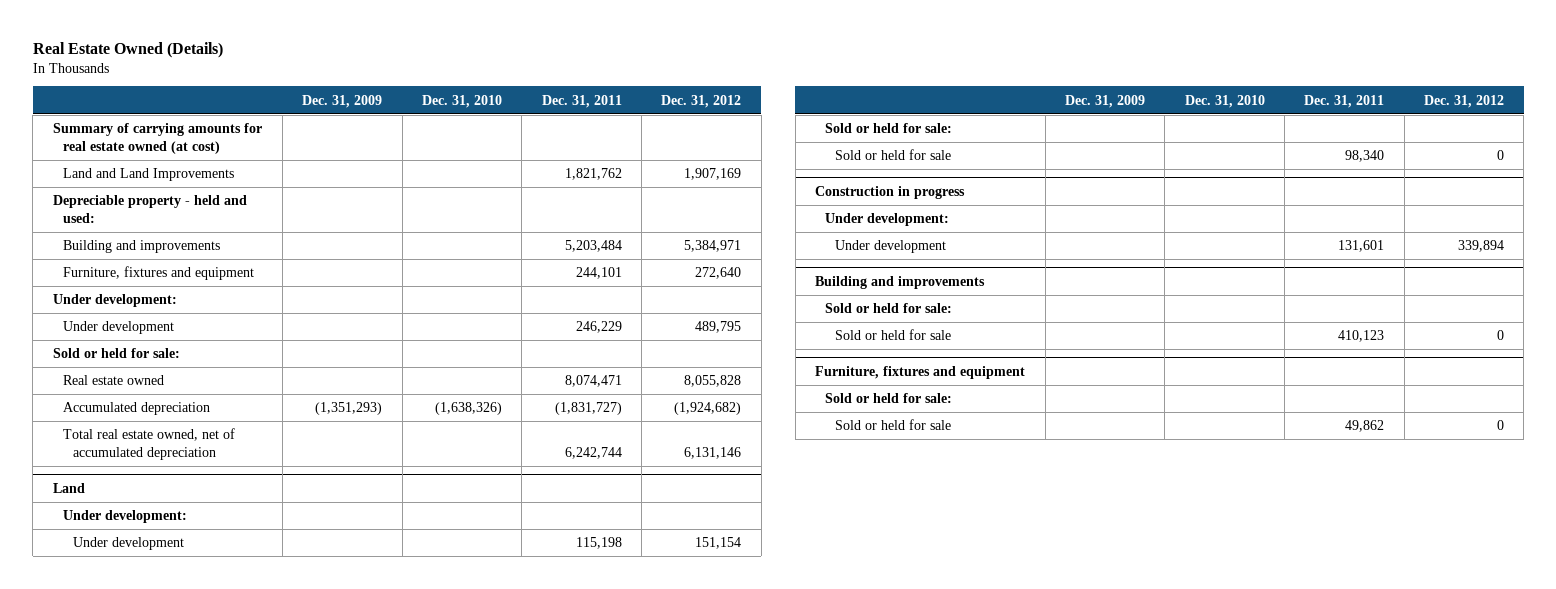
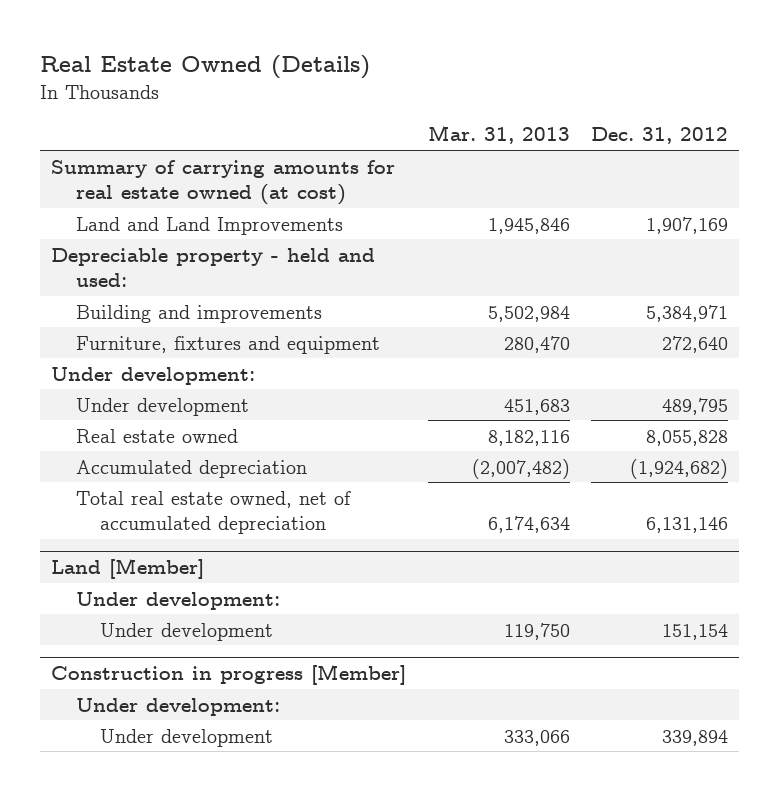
- | Dec. 31, 2009 | Dec. 31, 2010 | Dec. 31, 2011 | Dec. 31, 2012
+ | Mar. 31, 2013 | Dec. 31, 2012
- Sold or held for sale:
- Land
+ Land [Member]
- Sold or held for sale:
- Sold or held for sale | | | 98,340 | 0
- Construction in progress
+ Construction in progress [Member]
- Building and improvements
- Sold or held for sale:
- Sold or held for sale | | | 410,123 | 0
- Furniture, fixtures and equipment
- Sold or held for sale:
- Sold or held for sale | | | 49,862 | 0

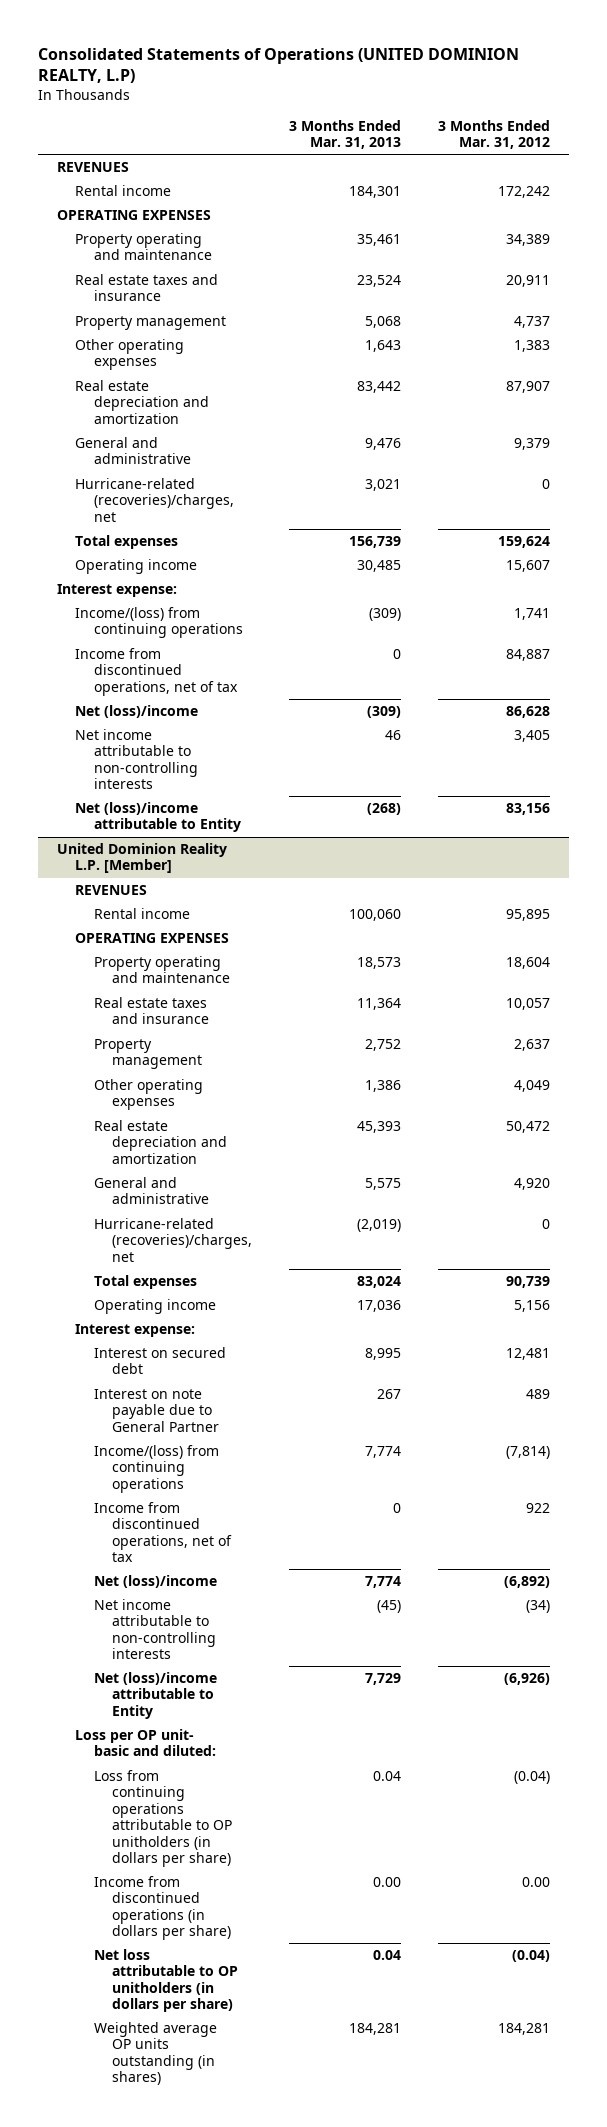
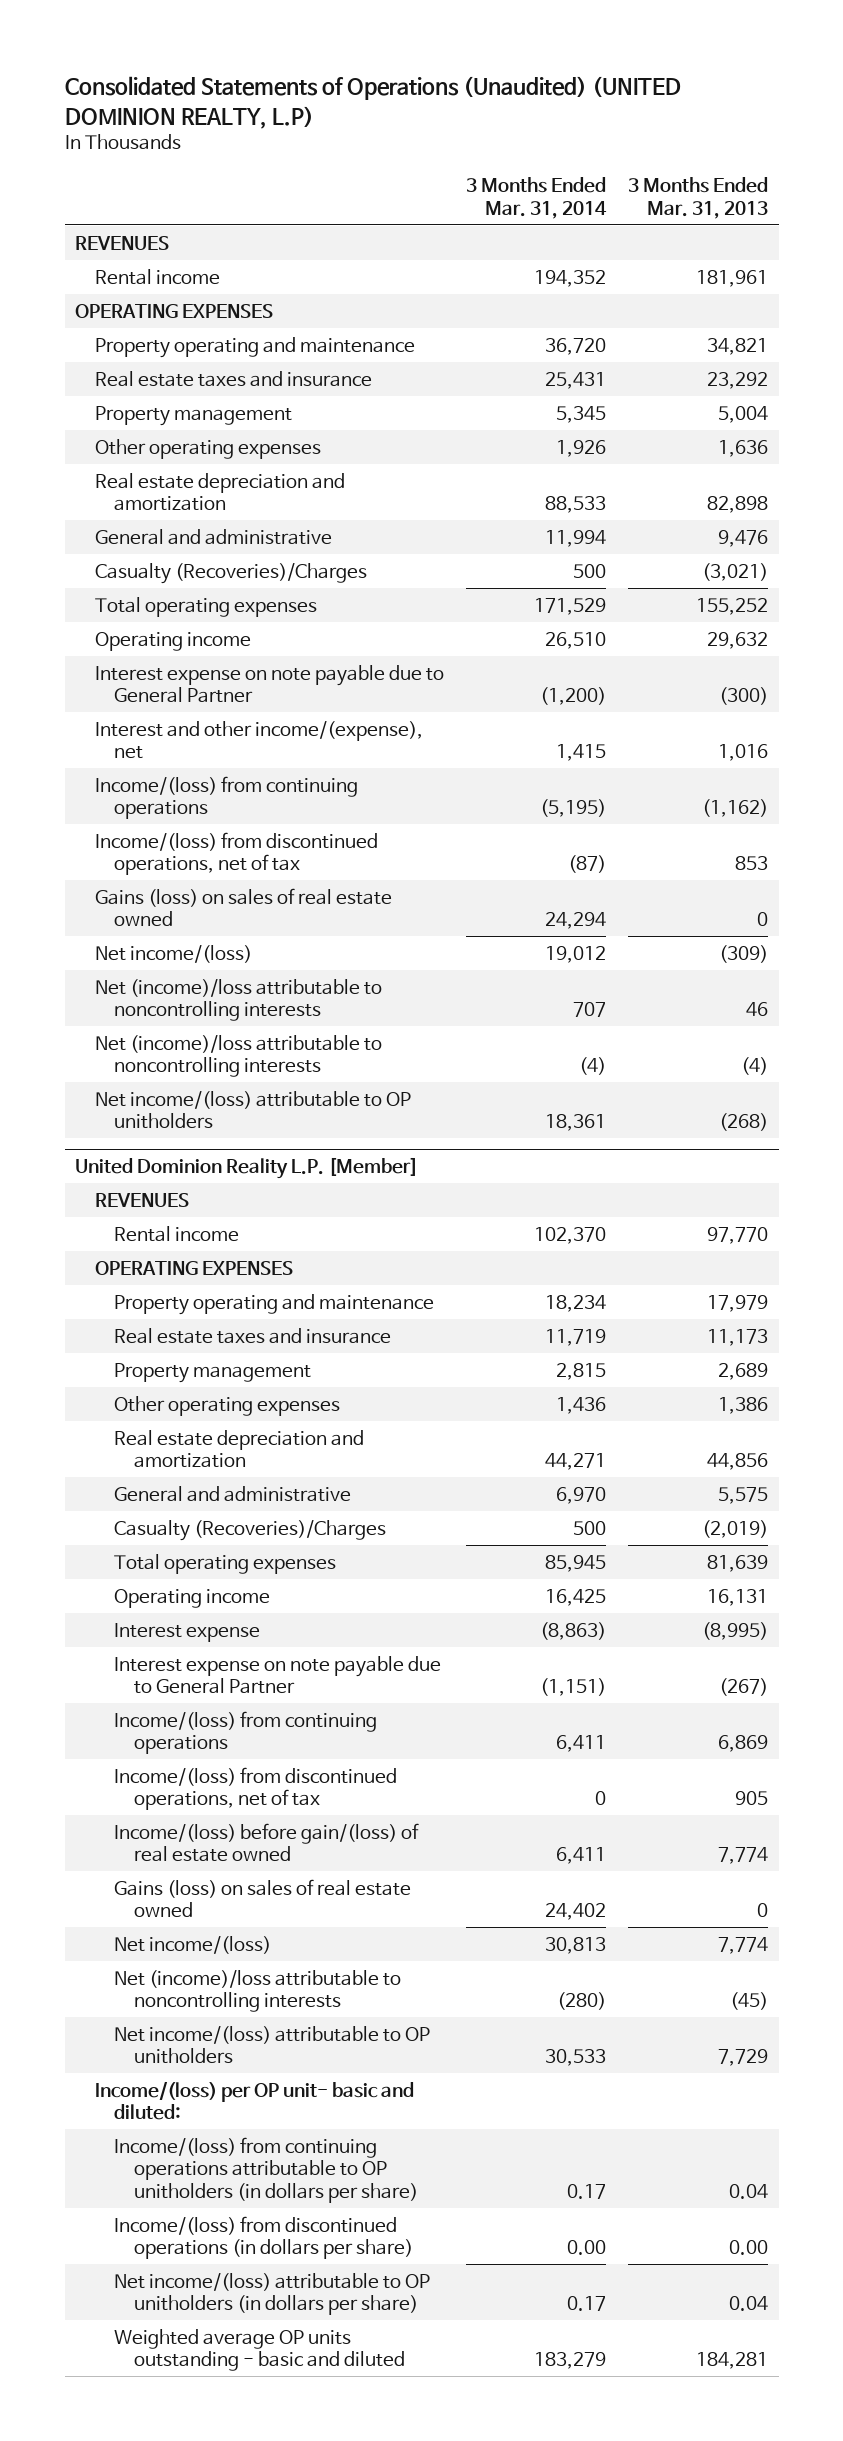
- Consolidated Statements of Operations (UNITED DOMINION REALTY, L.P)
+ Consolidated Statements of Operations (Unaudited) (UNITED DOMINION REALTY, L.P)
- | 3 Months Ended Mar. 31, 2013 | 3 Months Ended Mar. 31, 2012
+ | 3 Months Ended Mar. 31, 2014 | 3 Months Ended Mar. 31, 2013
- Rental income | 184,301 | 172,242
+ Rental income | 194,352 | 181,961
- Property operating and maintenance | 35,461 | 34,389
- Real estate taxes and insurance | 23,524 | 20,911
- Property management | 5,068 | 4,737
- Other operating expenses | 1,643 | 1,383
- Real estate depreciation and amortization | 83,442 | 87,907
+ Property operating and maintenance | 36,720 | 34,821
+ Real estate taxes and insurance | 25,431 | 23,292
+ Property management | 5,345 | 5,004
+ Other operating expenses | 1,926 | 1,636
+ Real estate depreciation and amortization | 88,533 | 82,898
- Hurricane-related (recoveries)/charges, net | 3,021 | 0
- Total expenses | 156,739 | 159,624
- Operating income | 30,485 | 15,607
- Interest expense:
- Income/(loss) from continuing operations | (309) | 1,741
- Income from discontinued operations, net of tax | 0 | 84,887
- Net (loss)/income | (309) | 86,628
- Net income attributable to non-controlling interests | 46 | 3,405
- Net (loss)/income attributable to Entity | (268) | 83,156
+ Casualty (Recoveries)/Charges | 500 | (3,021)
+ Total operating expenses | 171,529 | 155,252
+ Operating income | 26,510 | 29,632
+ Interest expense on note payable due to General Partner | (1,200) | (300)
+ Interest and other income/(expense), net | 1,415 | 1,016
+ Income/(loss) from continuing operations | (5,195) | (1,162)
+ Income/(loss) from discontinued operations, net of tax | (87) | 853
+ Gains (loss) on sales of real estate owned | 24,294 | 0
+ Net income/(loss) | 19,012 | (309)
+ Net (income)/loss attributable to noncontrolling interests | 707 | 46
+ Net (income)/loss attributable to noncontrolling interests | (4) | (4)
+ Net income/(loss) attributable to OP unitholders | 18,361 | (268)
@ United Dominion Reality L.P. [Member]
- Rental income | 100,060 | 95,895
+ Rental income | 102,370 | 97,770
- Property operating and maintenance | 18,573 | 18,604
- Real estate taxes and insurance | 11,364 | 10,057
- Property management | 2,752 | 2,637
+ Property operating and maintenance | 18,234 | 17,979
+ Real estate taxes and insurance | 11,719 | 11,173
+ Property management | 2,815 | 2,689
- Real estate depreciation and amortization | 45,393 | 50,472
+ Real estate depreciation and amortization | 44,271 | 44,856
- Hurricane-related (recoveries)/charges, net | (2,019) | 0
- Total expenses | 83,024 | 90,739
- Operating income | 17,036 | 5,156
- Interest expense:
- Interest on secured debt | 8,995 | 12,481
- Interest on note payable due to General Partner | 267 | 489
- Income/(loss) from continuing operations | 7,774 | (7,814)
- Income from discontinued operations, net of tax | 0 | 922
- Net (loss)/income | 7,774 | (6,892)
- Net income attributable to non-controlling interests | (45) | (34)
- Net (loss)/income attributable to Entity | 7,729 | (6,926)
- Loss per OP unit- basic and diluted:
- Loss from continuing operations attributable to OP unitholders (in dollars per share) | 0.04 | (0.04)
- Income from discontinued operations (in dollars per share) | 0.00 | 0.00
- Net loss attributable to OP unitholders (in dollars per share) | 0.04 | (0.04)
- Weighted average OP units outstanding (in shares) | 184,281 | 184,281
+ Casualty (Recoveries)/Charges | 500 | (2,019)
+ Total operating expenses | 85,945 | 81,639
+ Operating income | 16,425 | 16,131
+ Interest expense | (8,863) | (8,995)
+ Interest expense on note payable due to General Partner | (1,151) | (267)
+ Income/(loss) from continuing operations | 6,411 | 6,869
+ Income/(loss) from discontinued operations, net of tax | 0 | 905
+ Income/(loss) before gain/(loss) of real estate owned | 6,411 | 7,774
+ Gains (loss) on sales of real estate owned | 24,402 | 0
+ Net income/(loss) | 30,813 | 7,774
+ Net (income)/loss attributable to noncontrolling interests | (280) | (45)
+ Net income/(loss) attributable to OP unitholders | 30,533 | 7,729
+ Income/(loss) per OP unit- basic and diluted:
+ Income/(loss) from continuing operations attributable to OP unitholders (in dollars per share) | 0.17 | 0.04
+ Income/(loss) from discontinued operations (in dollars per share) | 0.00 | 0.00
+ Net income/(loss) attributable to OP unitholders (in dollars per share) | 0.17 | 0.04
+ Weighted average OP units outstanding - basic and diluted | 183,279 | 184,281

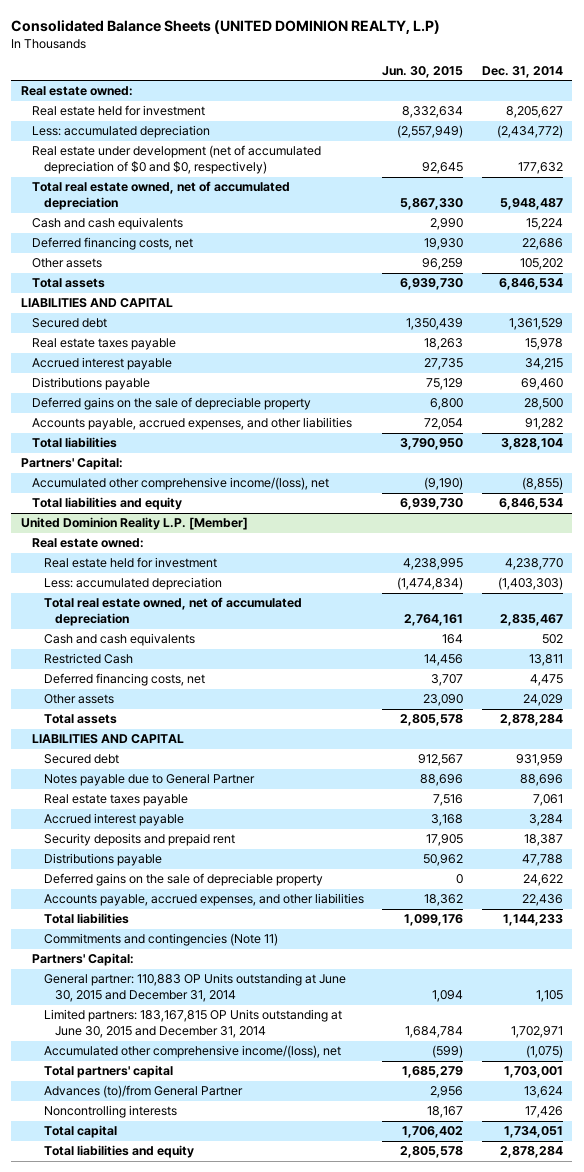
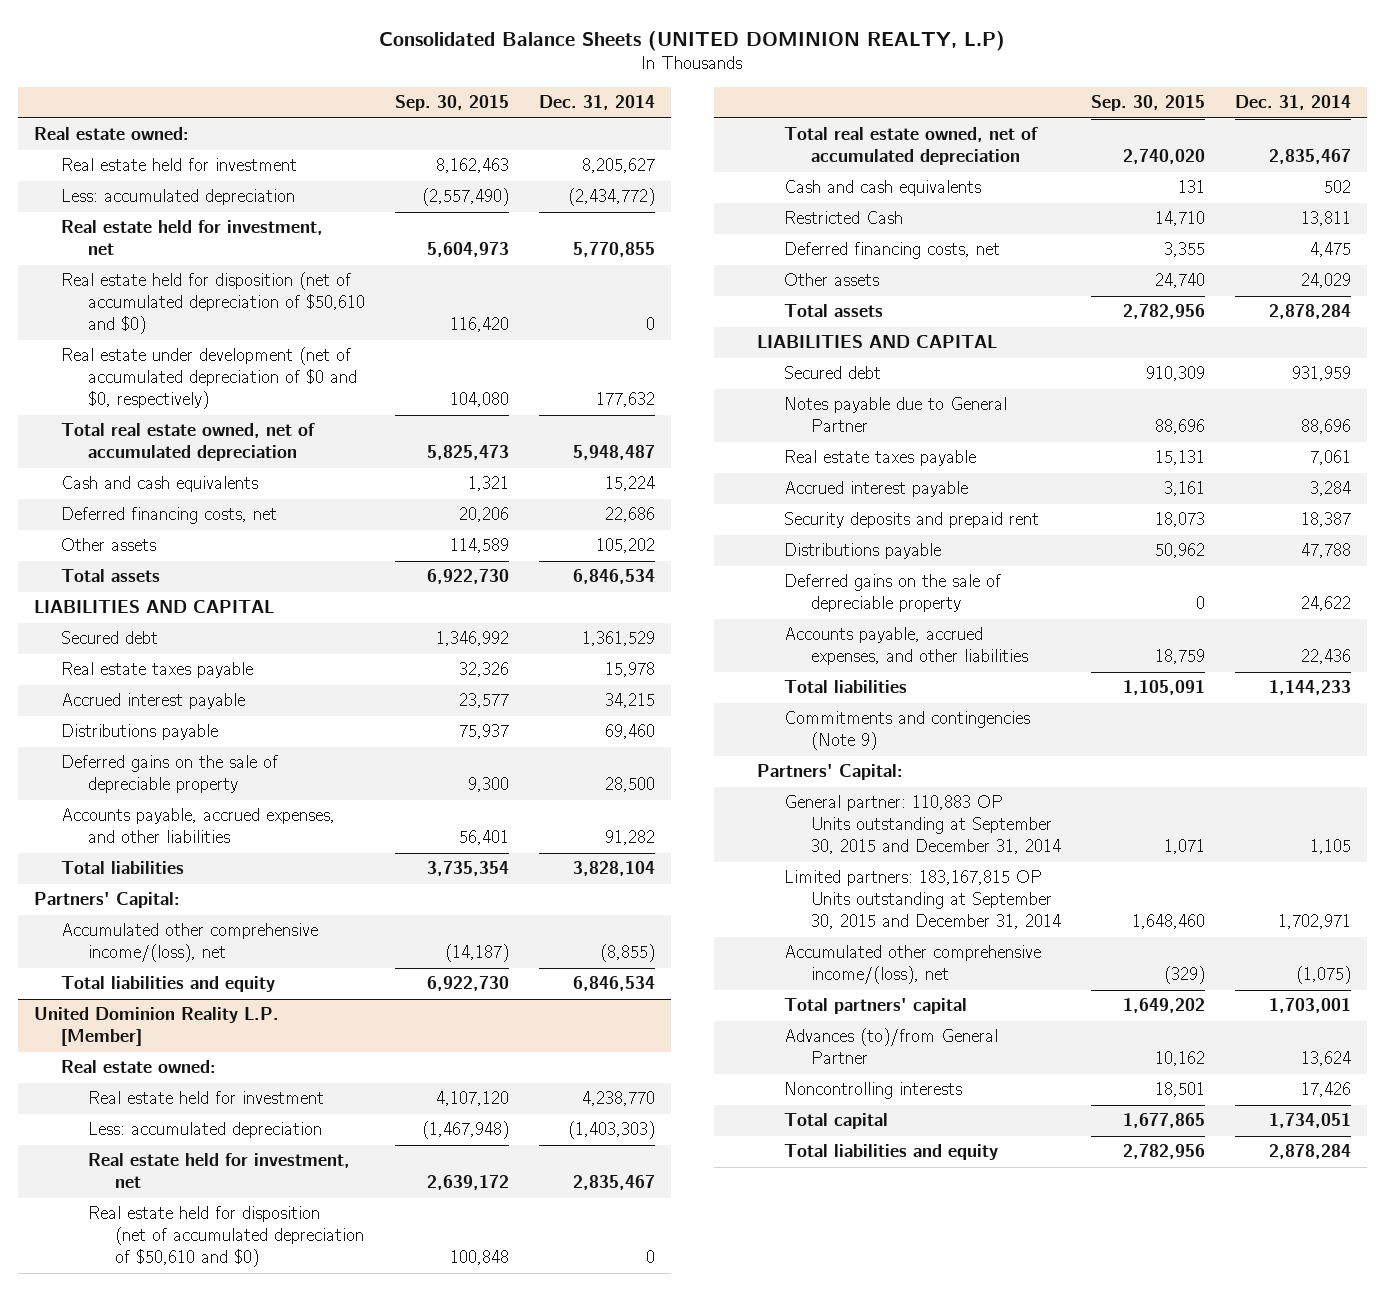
- | Jun. 30, 2015 | Dec. 31, 2014
+ | Sep. 30, 2015 | Dec. 31, 2014
+ Real estate held for investment, net | 5,604,973 | 5,770,855
+ Real estate held for disposition (net of accumulated depreciation of $50,610 and $0) | 116,420 | 0
@ United Dominion Reality L.P. [Member]
+ Real estate held for investment, net | 2,639,172 | 2,835,467
+ Real estate held for disposition (net of accumulated depreciation of $50,610 and $0) | 100,848 | 0
- Commitments and contingencies (Note 11)
+ Commitments and contingencies (Note 9)
- General partner: 110,883 OP Units outstanding at June 30, 2015 and December 31, 2014 | 1,094 | 1,105
- Limited partners: 183,167,815 OP Units outstanding at June 30, 2015 and December 31, 2014 | 1,684,784 | 1,702,971
+ General partner: 110,883 OP Units outstanding at September 30, 2015 and December 31, 2014 | 1,071 | 1,105
+ Limited partners: 183,167,815 OP Units outstanding at September 30, 2015 and December 31, 2014 | 1,648,460 | 1,702,971

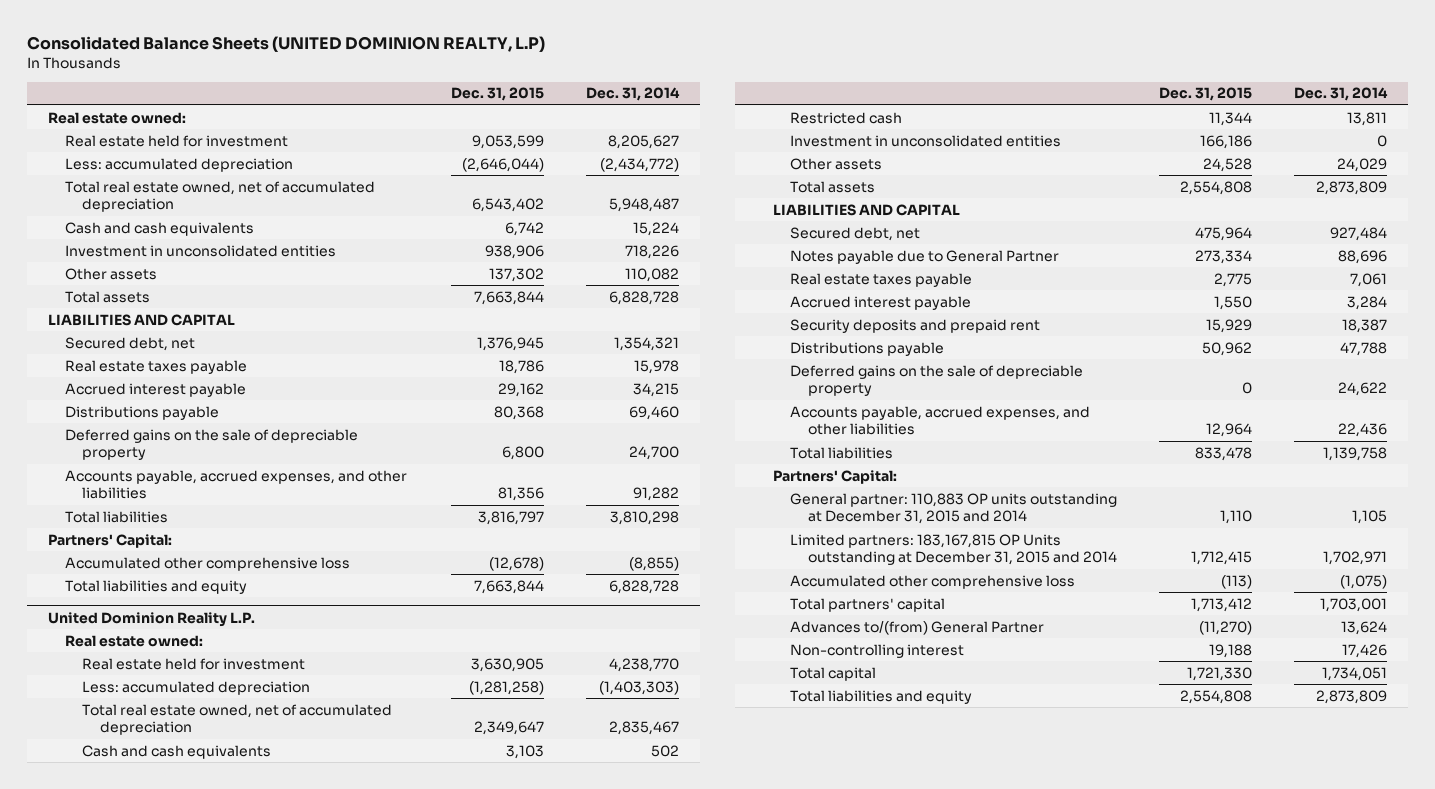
- | Sep. 30, 2015 | Dec. 31, 2014
+ | Dec. 31, 2015 | Dec. 31, 2014
- Real estate held for investment, net | 5,604,973 | 5,770,855
- Real estate held for disposition (net of accumulated depreciation of $50,610 and $0) | 116,420 | 0
- Real estate under development (net of accumulated depreciation of $0 and $0, respectively) | 104,080 | 177,632
- Deferred financing costs, net | 20,206 | 22,686
- Other assets | 114,589 | 105,202
- Total assets | 6,922,730 | 6,846,534
+ Investment in unconsolidated entities | 938,906 | 718,226
+ Other assets | 137,302 | 110,082
+ Total assets | 7,663,844 | 6,828,728
- Secured debt | 1,346,992 | 1,361,529
+ Secured debt, net | 1,376,945 | 1,354,321
- Deferred gains on the sale of depreciable property | 9,300 | 28,500
+ Deferred gains on the sale of depreciable property | 6,800 | 24,700
- Total liabilities | 3,735,354 | 3,828,104
+ Total liabilities | 3,816,797 | 3,810,298
- Accumulated other comprehensive income/(loss), net | (14,187) | (8,855)
- Total liabilities and equity | 6,922,730 | 6,846,534
- United Dominion Reality L.P. [Member]
+ Accumulated other comprehensive loss | (12,678) | (8,855)
+ Total liabilities and equity | 7,663,844 | 6,828,728
+ United Dominion Reality L.P.
- Real estate held for investment, net | 2,639,172 | 2,835,467
- Real estate held for disposition (net of accumulated depreciation of $50,610 and $0) | 100,848 | 0
- Restricted Cash | 14,710 | 13,811
- Deferred financing costs, net | 3,355 | 4,475
+ Restricted cash | 11,344 | 13,811
+ Investment in unconsolidated entities | 166,186 | 0
- Total assets | 2,782,956 | 2,878,284
+ Total assets | 2,554,808 | 2,873,809
- Secured debt | 910,309 | 931,959
+ Secured debt, net | 475,964 | 927,484
- Total liabilities | 1,105,091 | 1,144,233
- Commitments and contingencies (Note 9)
+ Total liabilities | 833,478 | 1,139,758
- General partner: 110,883 OP Units outstanding at September 30, 2015 and December 31, 2014 | 1,071 | 1,105
- Limited partners: 183,167,815 OP Units outstanding at September 30, 2015 and December 31, 2014 | 1,648,460 | 1,702,971
- Accumulated other comprehensive income/(loss), net | (329) | (1,075)
+ General partner: 110,883 OP units outstanding at December 31, 2015 and 2014 | 1,110 | 1,105
+ Limited partners: 183,167,815 OP Units outstanding at December 31, 2015 and 2014 | 1,712,415 | 1,702,971
+ Accumulated other comprehensive loss | (113) | (1,075)
- Advances (to)/from General Partner | 10,162 | 13,624
- Noncontrolling interests | 18,501 | 17,426
+ Advances to/(from) General Partner | (11,270) | 13,624
+ Non-controlling interest | 19,188 | 17,426
- Total liabilities and equity | 2,782,956 | 2,878,284
+ Total liabilities and equity | 2,554,808 | 2,873,809

